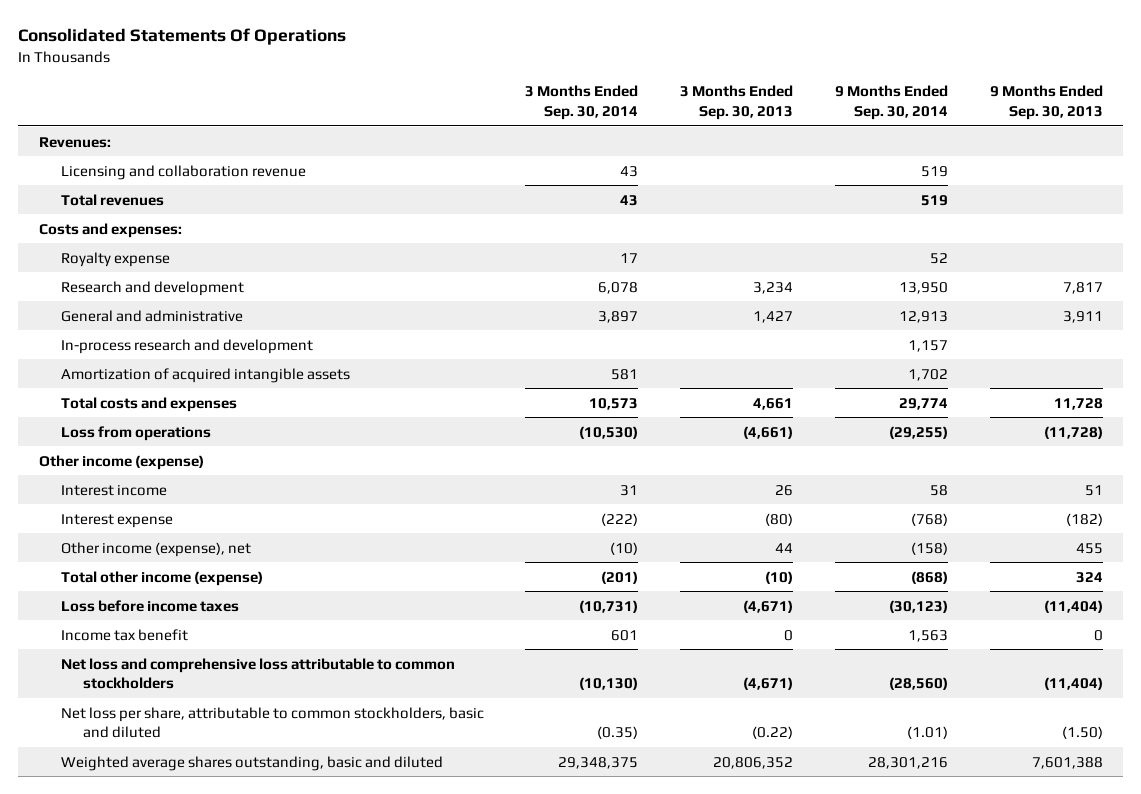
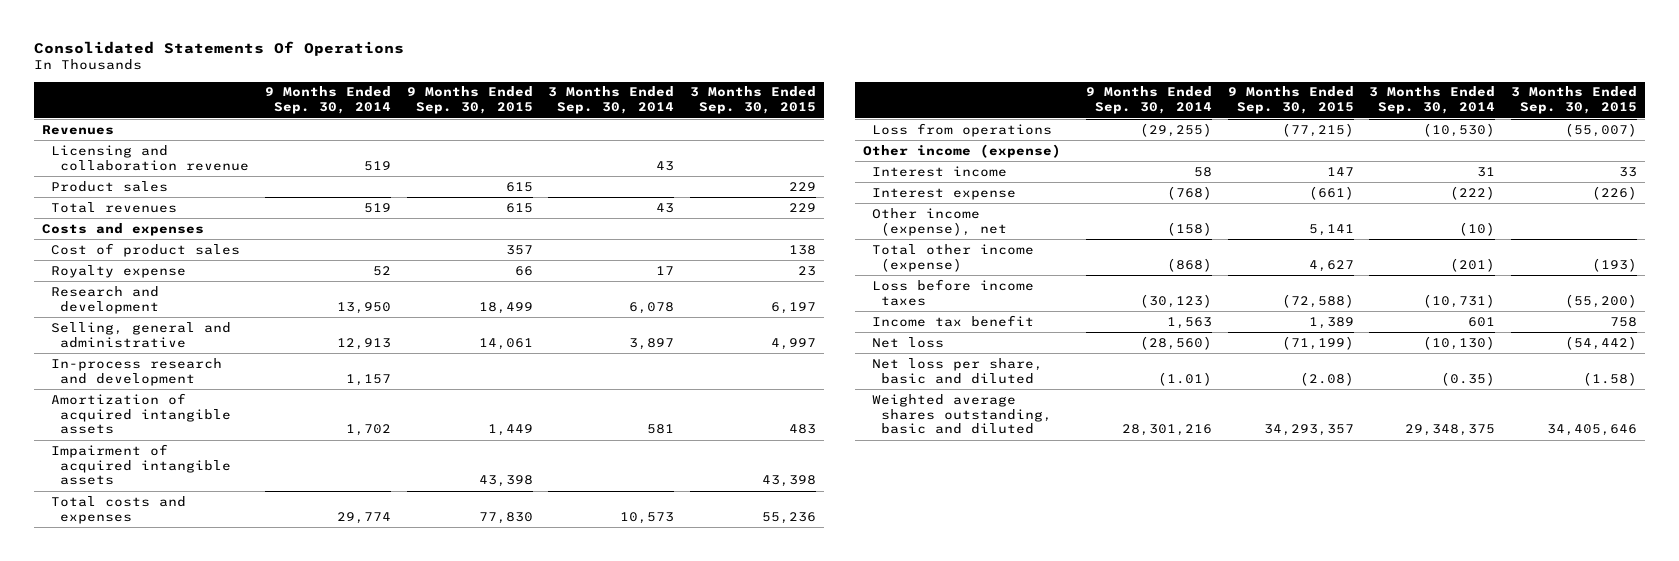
- | 3 Months Ended Sep. 30, 2014 | 3 Months Ended Sep. 30, 2013 | 9 Months Ended Sep. 30, 2014 | 9 Months Ended Sep. 30, 2013
+ | 9 Months Ended Sep. 30, 2014 | 9 Months Ended Sep. 30, 2015 | 3 Months Ended Sep. 30, 2014 | 3 Months Ended Sep. 30, 2015
- Revenues:
+ Revenues
+ Product sales | | 615 | | 229
- Costs and expenses:
+ Costs and expenses
+ Cost of product sales | | 357 | | 138
- General and administrative | 3,897 | 1,427 | 12,913 | 3,911
+ Selling, general and administrative | 12,913 | 14,061 | 3,897 | 4,997
+ Impairment of acquired intangible assets | | 43,398 | | 43,398
- Net loss and comprehensive loss attributable to common stockholders | (10,130) | (4,671) | (28,560) | (11,404)
- Net loss per share, attributable to common stockholders, basic and diluted | (0.35) | (0.22) | (1.01) | (1.50)
+ Net loss | (28,560) | (71,199) | (10,130) | (54,442)
+ Net loss per share, basic and diluted | (1.01) | (2.08) | (0.35) | (1.58)

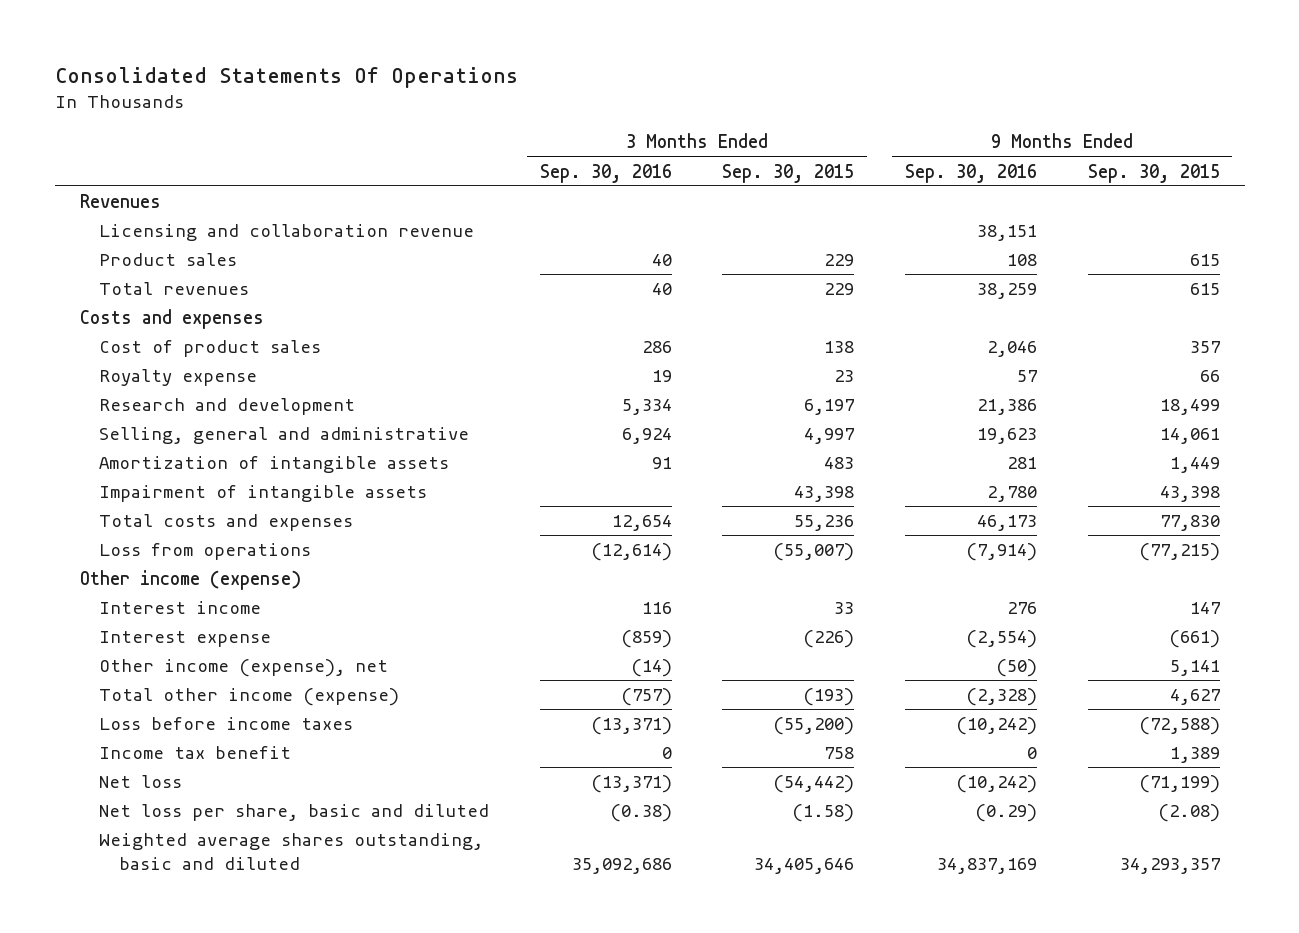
- | 9 Months Ended Sep. 30, 2014 | 9 Months Ended Sep. 30, 2015 | 3 Months Ended Sep. 30, 2014 | 3 Months Ended Sep. 30, 2015
+ | 3 Months Ended Sep. 30, 2016 | 3 Months Ended Sep. 30, 2015 | 9 Months Ended Sep. 30, 2016 | 9 Months Ended Sep. 30, 2015
- In-process research and development | 1,157 | | |
- Amortization of acquired intangible assets | 1,702 | 1,449 | 581 | 483
- Impairment of acquired intangible assets | | 43,398 | | 43,398
+ Amortization of intangible assets | 91 | 483 | 281 | 1,449
+ Impairment of intangible assets | | 43,398 | 2,780 | 43,398

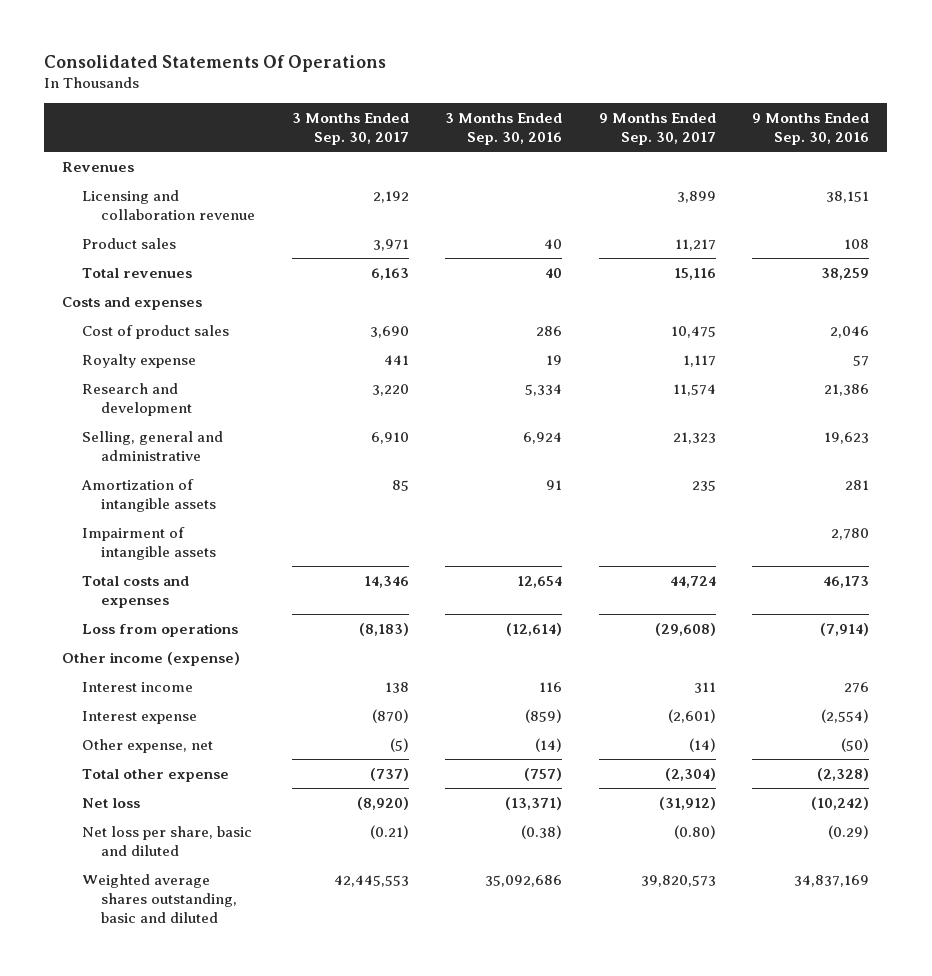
- | 3 Months Ended Sep. 30, 2016 | 3 Months Ended Sep. 30, 2015 | 9 Months Ended Sep. 30, 2016 | 9 Months Ended Sep. 30, 2015
+ | 3 Months Ended Sep. 30, 2017 | 3 Months Ended Sep. 30, 2016 | 9 Months Ended Sep. 30, 2017 | 9 Months Ended Sep. 30, 2016
- Other income (expense), net | (14) | | (50) | 5,141
- Total other income (expense) | (757) | (193) | (2,328) | 4,627
- Loss before income taxes | (13,371) | (55,200) | (10,242) | (72,588)
- Income tax benefit | 0 | 758 | 0 | 1,389
+ Other expense, net | (5) | (14) | (14) | (50)
+ Total other expense | (737) | (757) | (2,304) | (2,328)

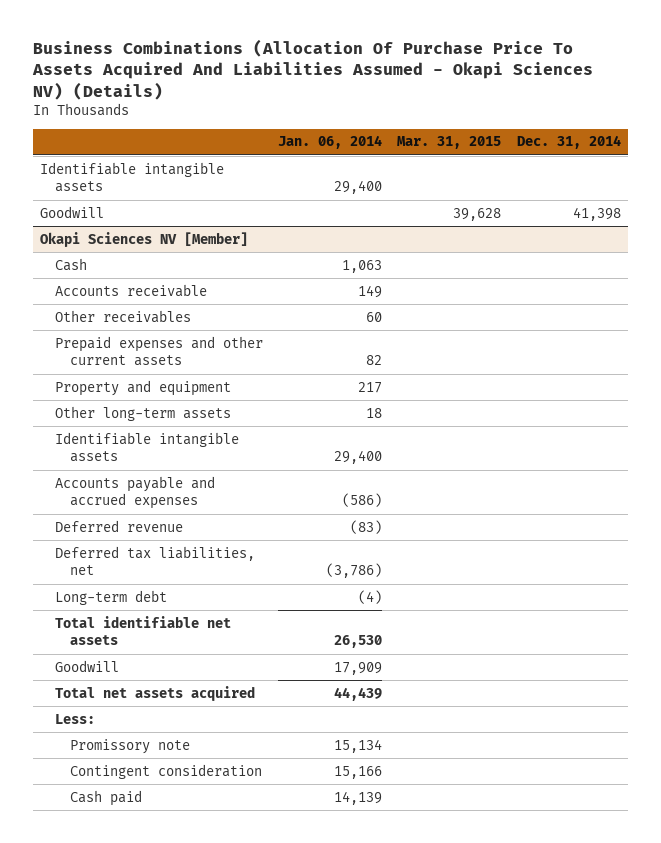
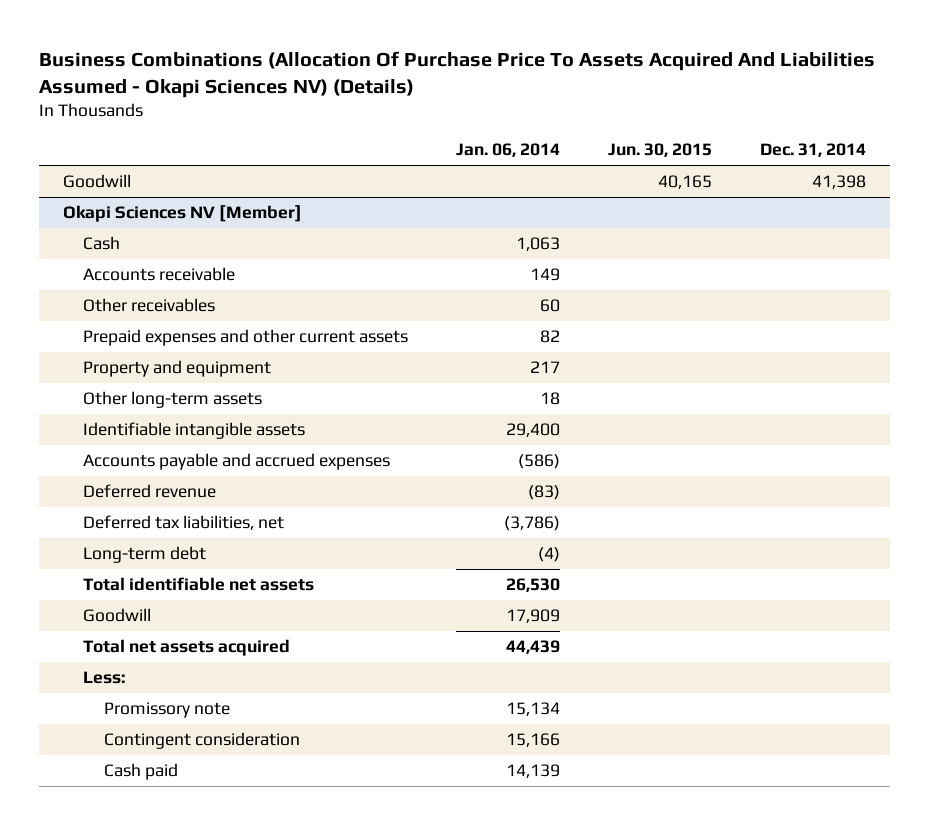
- | Jan. 06, 2014 | Mar. 31, 2015 | Dec. 31, 2014
+ | Jan. 06, 2014 | Jun. 30, 2015 | Dec. 31, 2014
- Identifiable intangible assets | 29,400 | |

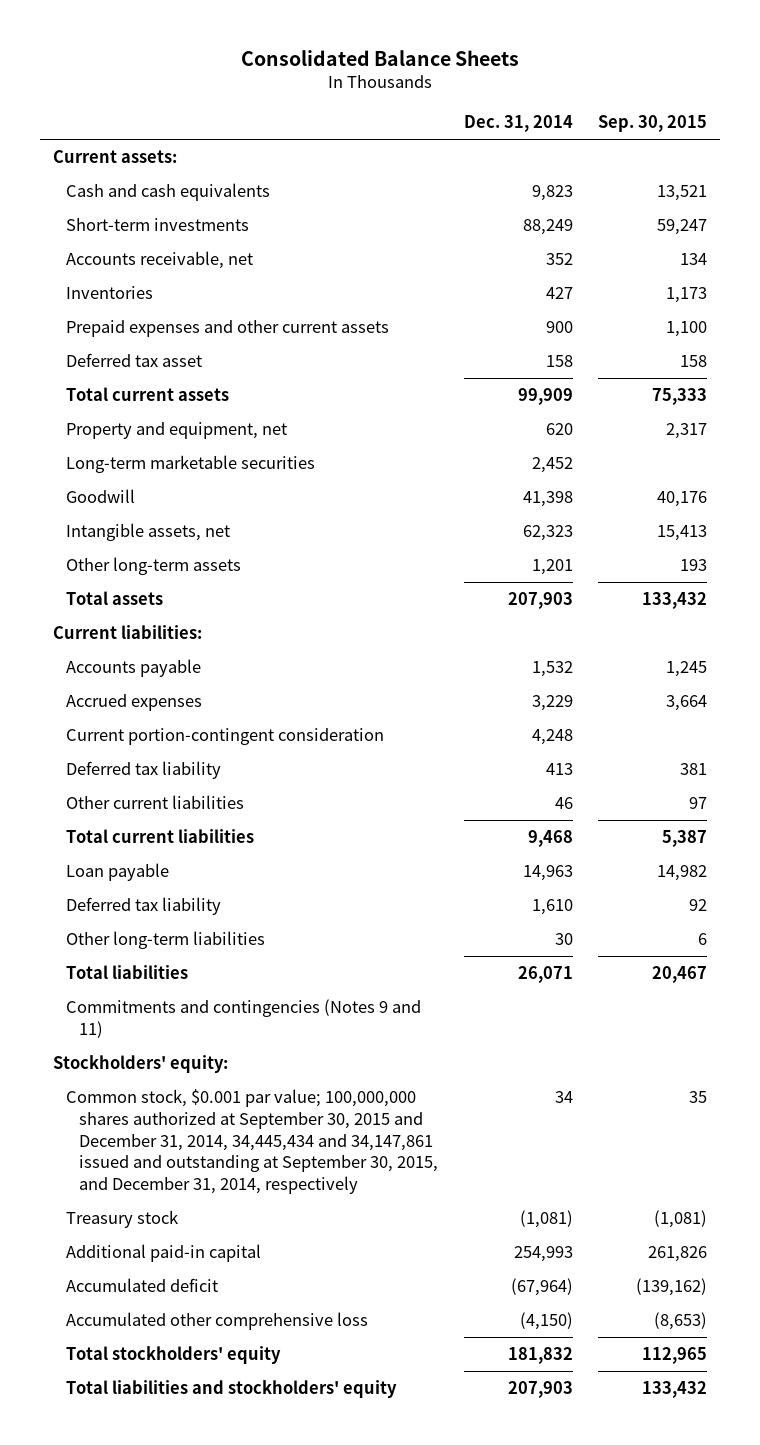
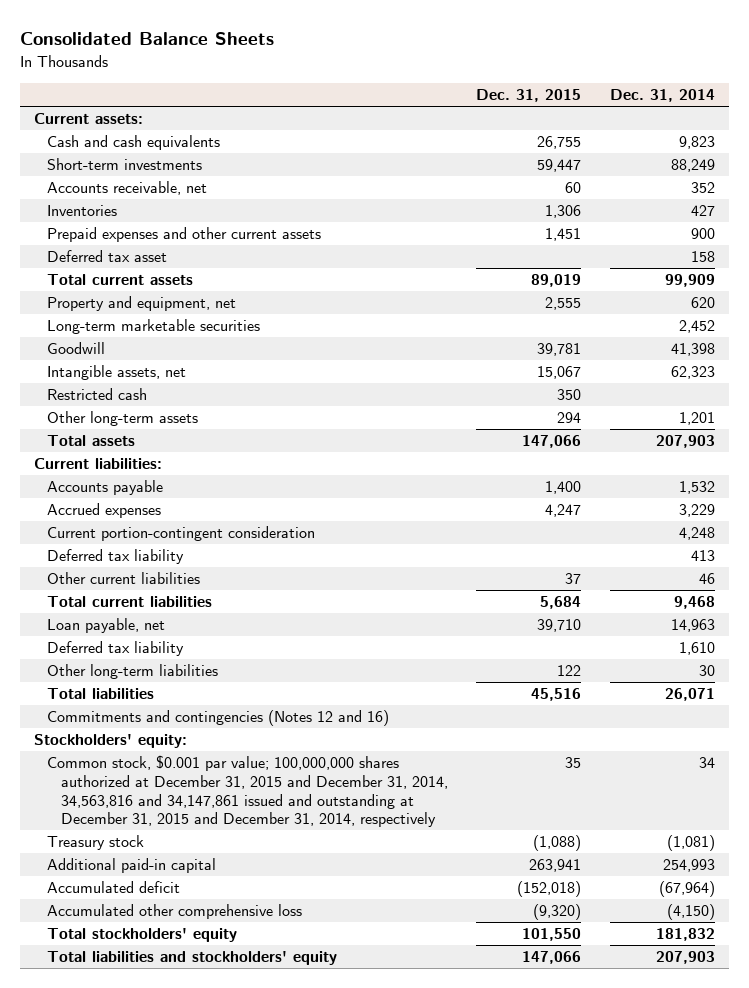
- | Dec. 31, 2014 | Sep. 30, 2015
+ | Dec. 31, 2015 | Dec. 31, 2014
+ Restricted cash | 350 |
- Loan payable | 14,963 | 14,982
+ Loan payable, net | 39,710 | 14,963
- Commitments and contingencies (Notes 9 and 11)
+ Commitments and contingencies (Notes 12 and 16)
- Common stock, $0.001 par value; 100,000,000 shares authorized at September 30, 2015 and December 31, 2014, 34,445,434 and 34,147,861 issued and outstanding at September 30, 2015, and December 31, 2014, respectively | 34 | 35
+ Common stock, $0.001 par value; 100,000,000 shares authorized at December 31, 2015 and December 31, 2014, 34,563,816 and 34,147,861 issued and outstanding at December 31, 2015 and December 31, 2014, respectively | 35 | 34

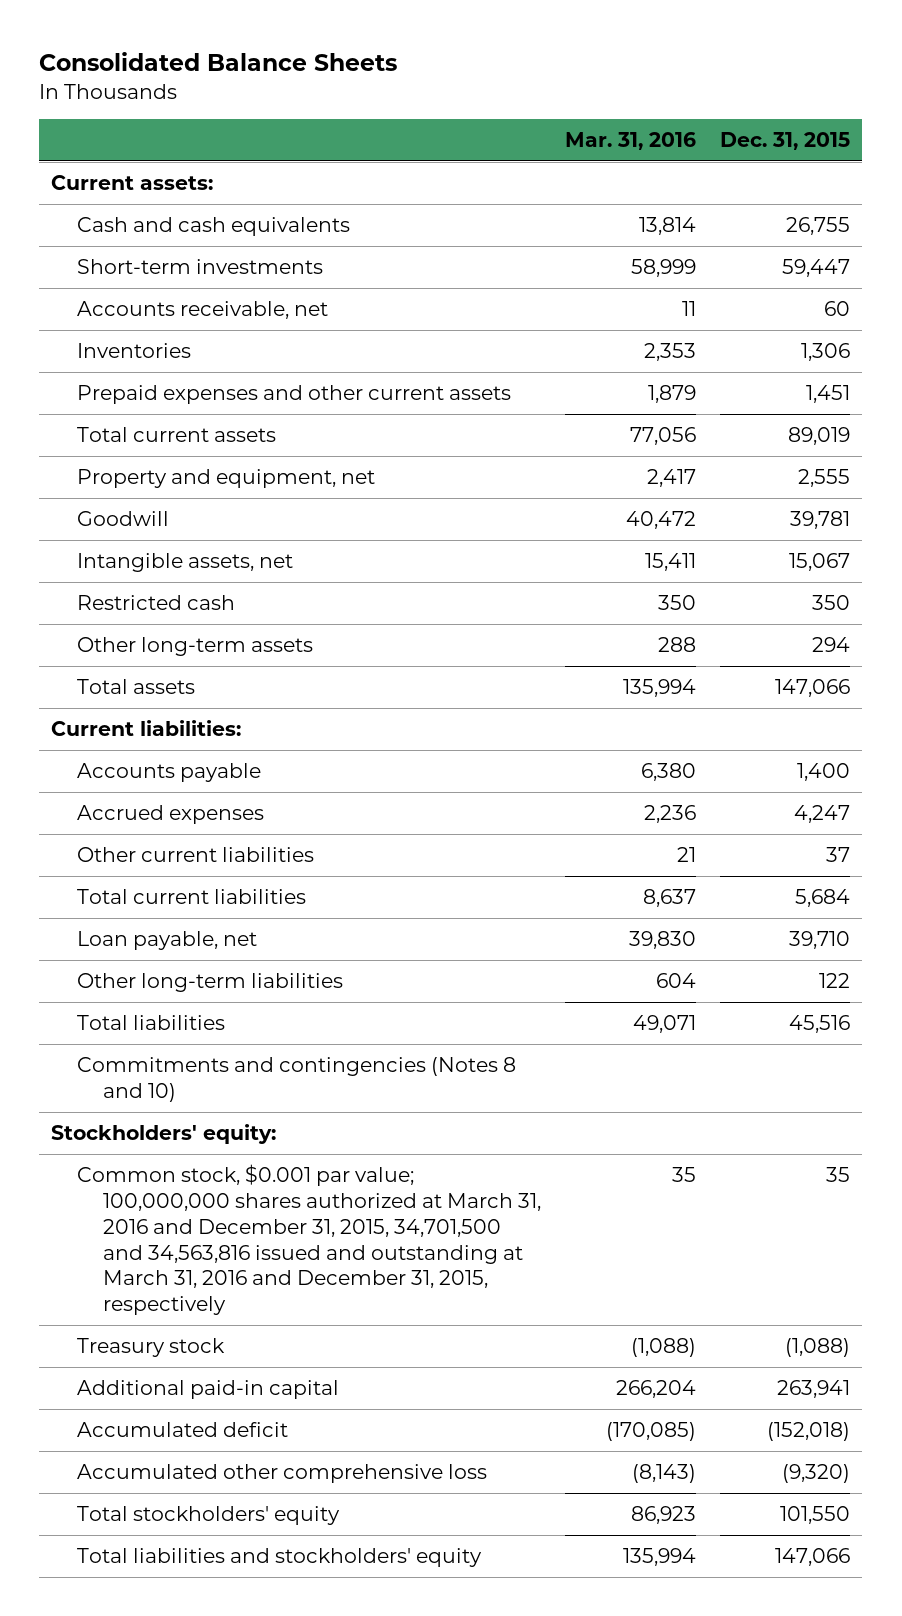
- | Dec. 31, 2015 | Dec. 31, 2014
+ | Mar. 31, 2016 | Dec. 31, 2015
- Deferred tax asset | | 158
- Long-term marketable securities | | 2,452
- Current portion-contingent consideration | | 4,248
- Deferred tax liability | | 413
- Deferred tax liability | | 1,610
- Commitments and contingencies (Notes 12 and 16)
+ Commitments and contingencies (Notes 8 and 10)
- Common stock, $0.001 par value; 100,000,000 shares authorized at December 31, 2015 and December 31, 2014, 34,563,816 and 34,147,861 issued and outstanding at December 31, 2015 and December 31, 2014, respectively | 35 | 34
+ Common stock, $0.001 par value; 100,000,000 shares authorized at March 31, 2016 and December 31, 2015, 34,701,500 and 34,563,816 issued and outstanding at March 31, 2016 and December 31, 2015, respectively | 35 | 35

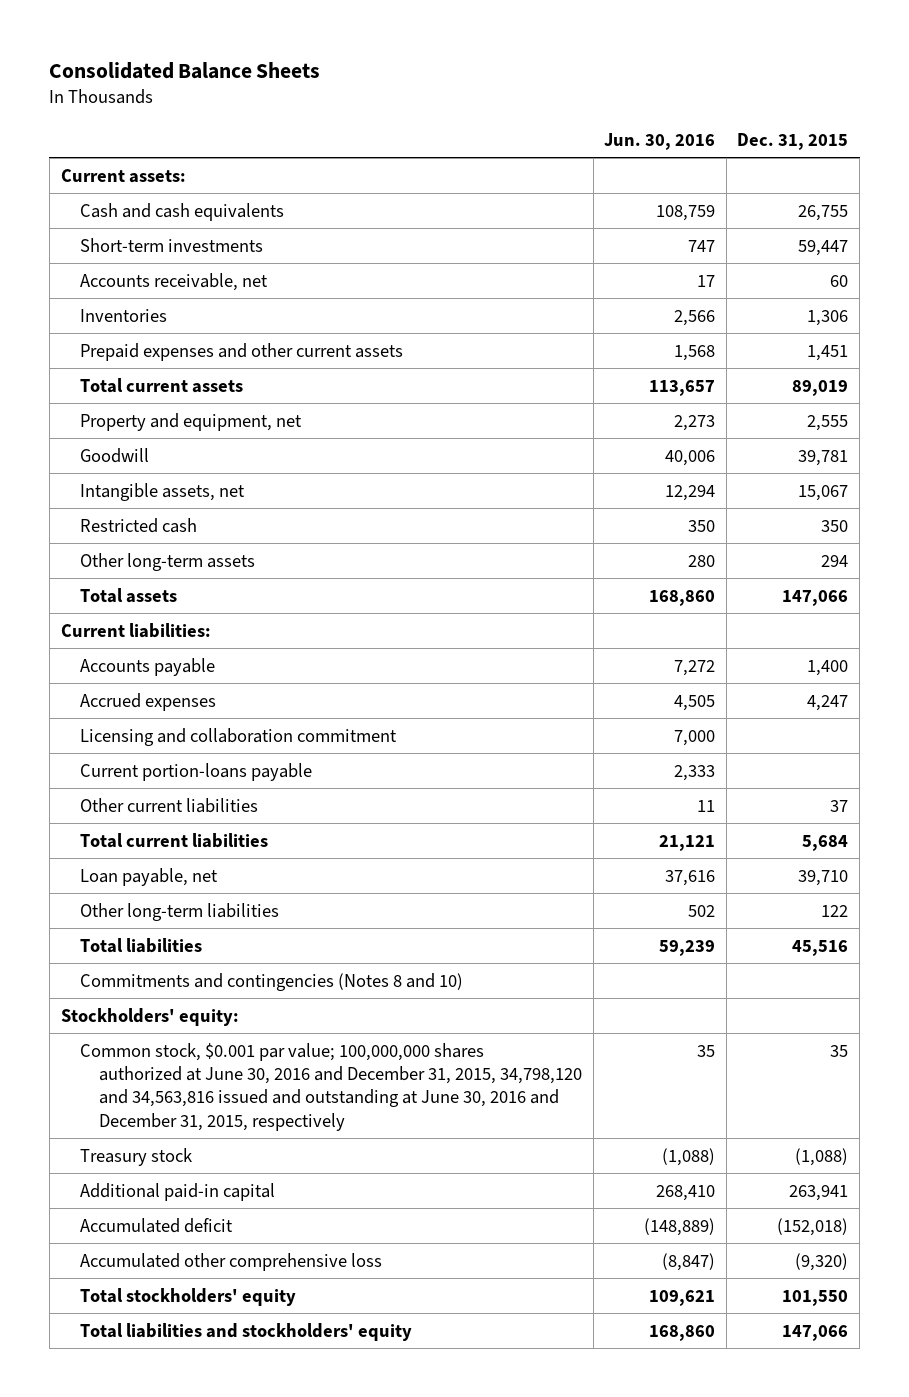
- | Mar. 31, 2016 | Dec. 31, 2015
+ | Jun. 30, 2016 | Dec. 31, 2015
+ Licensing and collaboration commitment | 7,000 |
+ Current portion-loans payable | 2,333 |
- Common stock, $0.001 par value; 100,000,000 shares authorized at March 31, 2016 and December 31, 2015, 34,701,500 and 34,563,816 issued and outstanding at March 31, 2016 and December 31, 2015, respectively | 35 | 35
+ Common stock, $0.001 par value; 100,000,000 shares authorized at June 30, 2016 and December 31, 2015, 34,798,120 and 34,563,816 issued and outstanding at June 30, 2016 and December 31, 2015, respectively | 35 | 35

